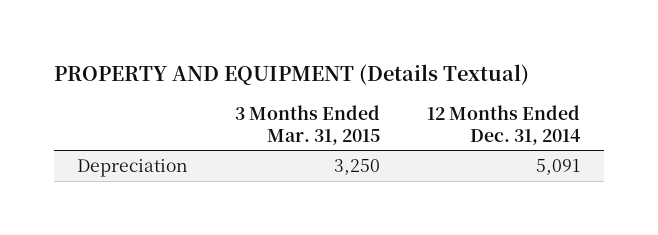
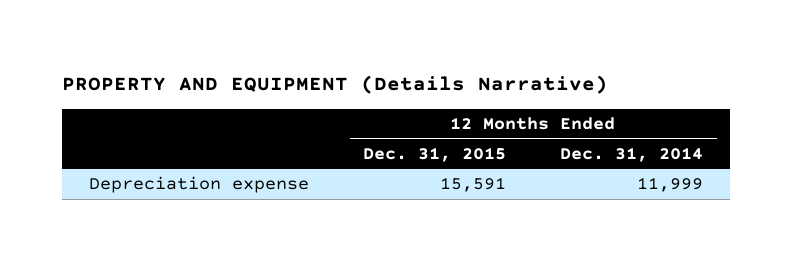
- PROPERTY AND EQUIPMENT (Details Textual)
+ PROPERTY AND EQUIPMENT (Details Narrative)
- | 3 Months Ended Mar. 31, 2015 | 12 Months Ended Dec. 31, 2014
+ | 12 Months Ended Dec. 31, 2015 | 12 Months Ended Dec. 31, 2014
- Depreciation | 3,250 | 5,091
+ Depreciation expense | 15,591 | 11,999

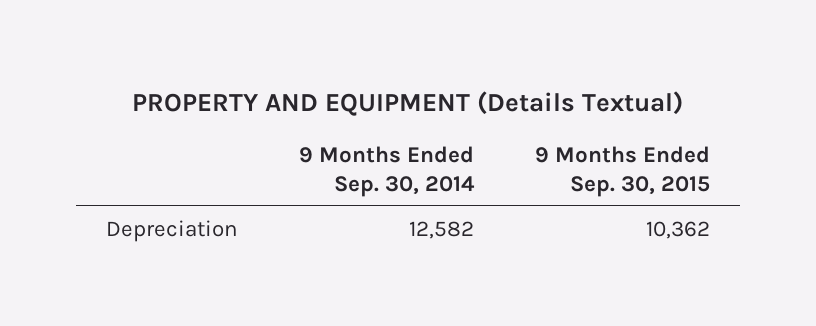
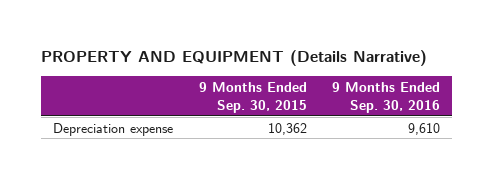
- PROPERTY AND EQUIPMENT (Details Textual)
+ PROPERTY AND EQUIPMENT (Details Narrative)
- | 9 Months Ended Sep. 30, 2014 | 9 Months Ended Sep. 30, 2015
+ | 9 Months Ended Sep. 30, 2015 | 9 Months Ended Sep. 30, 2016
- Depreciation | 12,582 | 10,362
+ Depreciation expense | 10,362 | 9,610

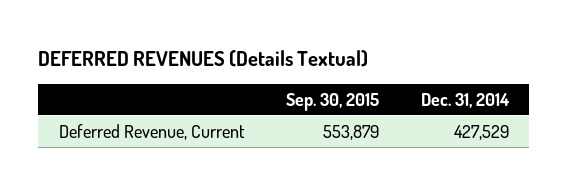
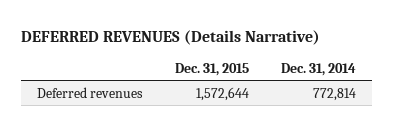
- DEFERRED REVENUES (Details Textual)
+ DEFERRED REVENUES (Details Narrative)
- | Sep. 30, 2015 | Dec. 31, 2014
+ | Dec. 31, 2015 | Dec. 31, 2014
- Deferred Revenue, Current | 553,879 | 427,529
+ Deferred revenues | 1,572,644 | 772,814

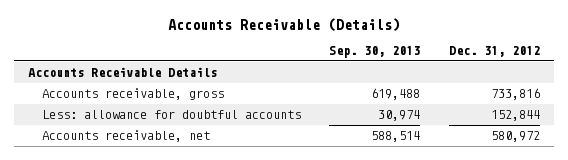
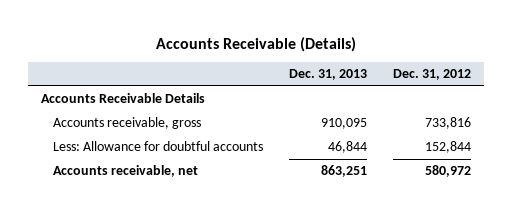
- | Sep. 30, 2013 | Dec. 31, 2012
+ | Dec. 31, 2013 | Dec. 31, 2012
- Less: allowance for doubtful accounts | 30,974 | 152,844
+ Less: Allowance for doubtful accounts | 46,844 | 152,844

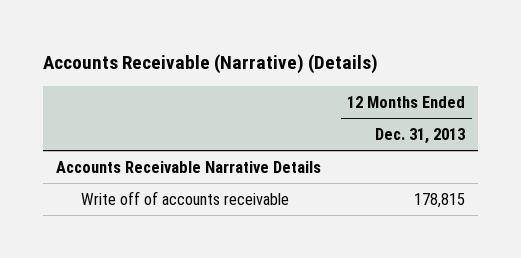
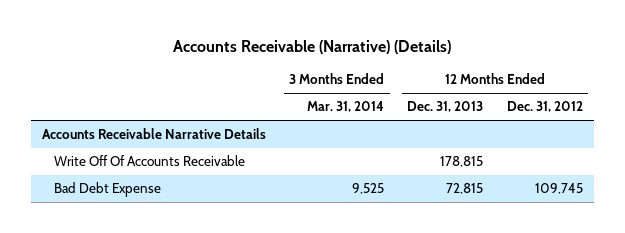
- | 12 Months Ended Dec. 31, 2013
+ | 3 Months Ended Mar. 31, 2014 | 12 Months Ended Dec. 31, 2013 | 12 Months Ended Dec. 31, 2012
- Write off of accounts receivable | 178,815
+ Write Off Of Accounts Receivable | | 178,815 |
+ Bad Debt Expense | 9,525 | 72,815 | 109,745

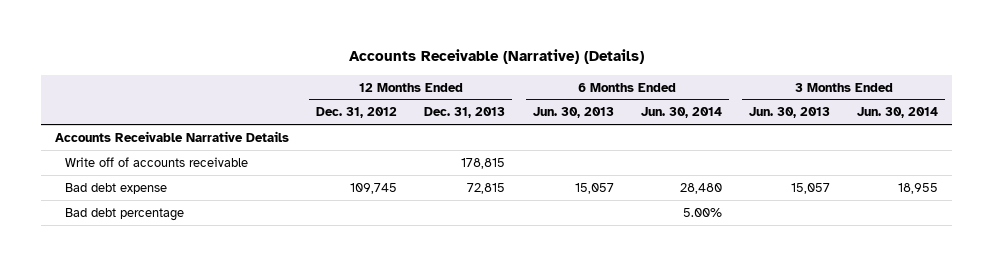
- | 3 Months Ended Mar. 31, 2014 | 12 Months Ended Dec. 31, 2013 | 12 Months Ended Dec. 31, 2012
+ | 12 Months Ended Dec. 31, 2012 | 12 Months Ended Dec. 31, 2013 | 6 Months Ended Jun. 30, 2013 | 6 Months Ended Jun. 30, 2014 | 3 Months Ended Jun. 30, 2013 | 3 Months Ended Jun. 30, 2014
- Write Off Of Accounts Receivable | | 178,815 |
- Bad Debt Expense | 9,525 | 72,815 | 109,745
+ Write off of accounts receivable | | 178,815 | | | |
+ Bad debt expense | 109,745 | 72,815 | 15,057 | 28,480 | 15,057 | 18,955
+ Bad debt percentage | | | | 5.00% | |

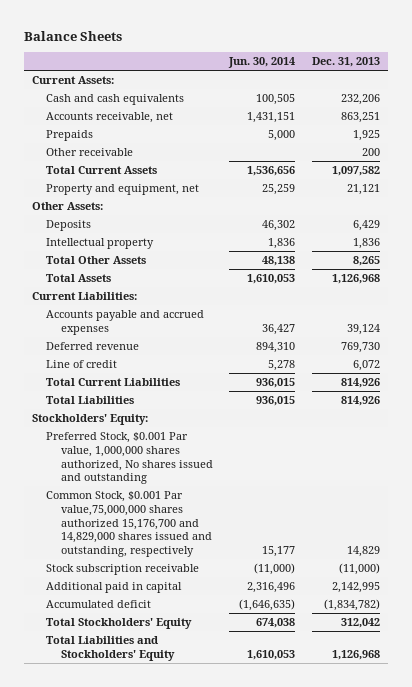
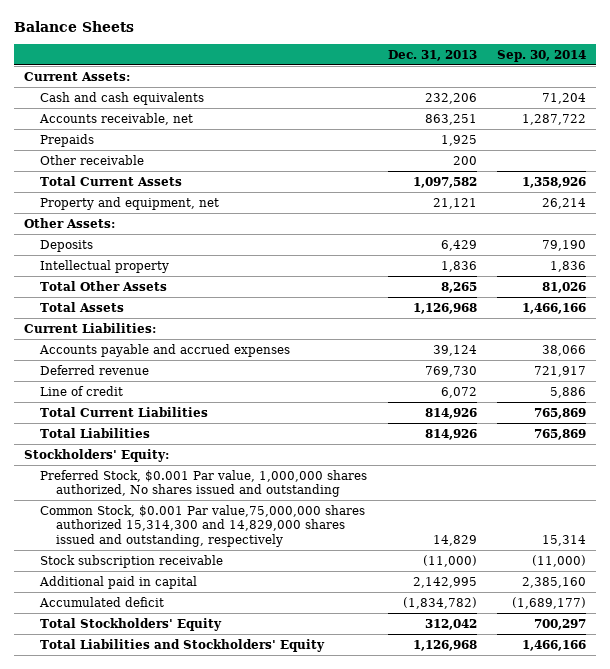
- | Jun. 30, 2014 | Dec. 31, 2013
+ | Dec. 31, 2013 | Sep. 30, 2014
- Common Stock, $0.001 Par value,75,000,000 shares authorized 15,176,700 and 14,829,000 shares issued and outstanding, respectively | 15,177 | 14,829
+ Common Stock, $0.001 Par value,75,000,000 shares authorized 15,314,300 and 14,829,000 shares issued and outstanding, respectively | 14,829 | 15,314

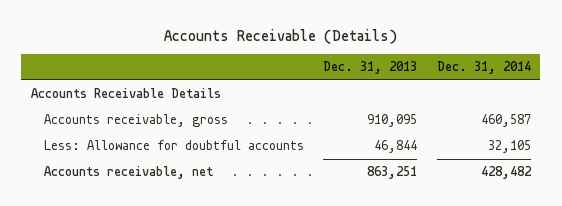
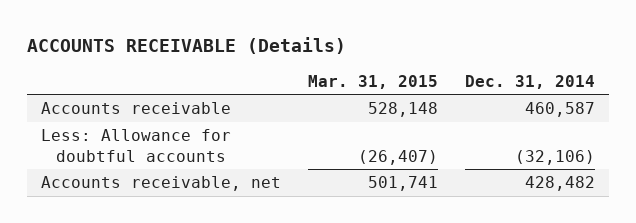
- Accounts Receivable (Details)
+ ACCOUNTS RECEIVABLE (Details)
- | Dec. 31, 2013 | Dec. 31, 2014
+ | Mar. 31, 2015 | Dec. 31, 2014
- Accounts Receivable Details
- Accounts receivable, gross | 910,095 | 460,587
- Less: Allowance for doubtful accounts | 46,844 | 32,105
+ Accounts receivable | 528,148 | 460,587
+ Less: Allowance for doubtful accounts | (26,407) | (32,106)

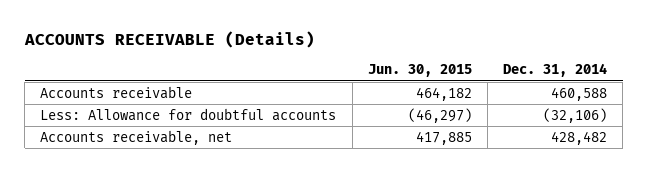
- | Mar. 31, 2015 | Dec. 31, 2014
+ | Jun. 30, 2015 | Dec. 31, 2014
- Accounts receivable | 528,148 | 460,587
+ Accounts receivable | 464,182 | 460,588

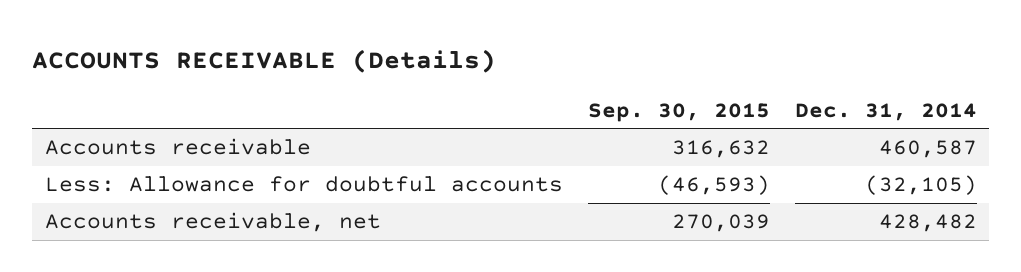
- | Jun. 30, 2015 | Dec. 31, 2014
+ | Sep. 30, 2015 | Dec. 31, 2014
- Accounts receivable | 464,182 | 460,588
- Less: Allowance for doubtful accounts | (46,297) | (32,106)
+ Accounts receivable | 316,632 | 460,587
+ Less: Allowance for doubtful accounts | (46,593) | (32,105)

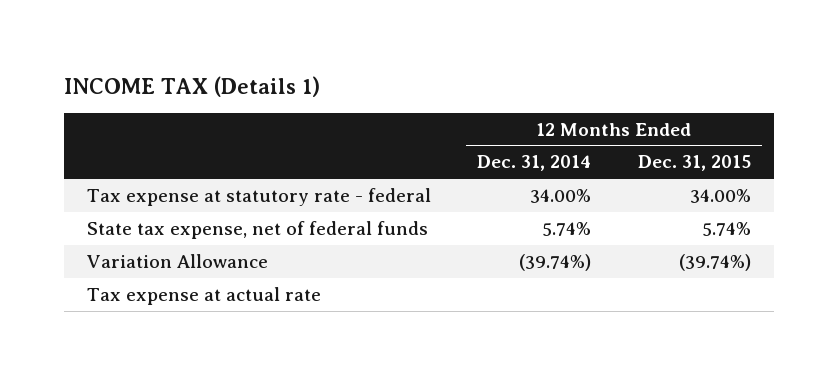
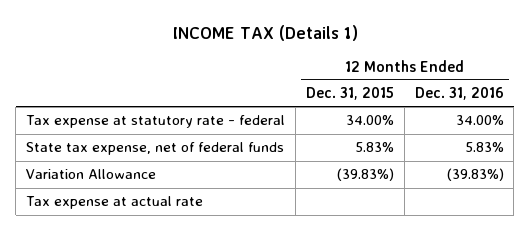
- | 12 Months Ended Dec. 31, 2014 | 12 Months Ended Dec. 31, 2015
+ | 12 Months Ended Dec. 31, 2015 | 12 Months Ended Dec. 31, 2016
- State tax expense, net of federal funds | 5.74% | 5.74%
- Variation Allowance | (39.74%) | (39.74%)
+ State tax expense, net of federal funds | 5.83% | 5.83%
+ Variation Allowance | (39.83%) | (39.83%)

